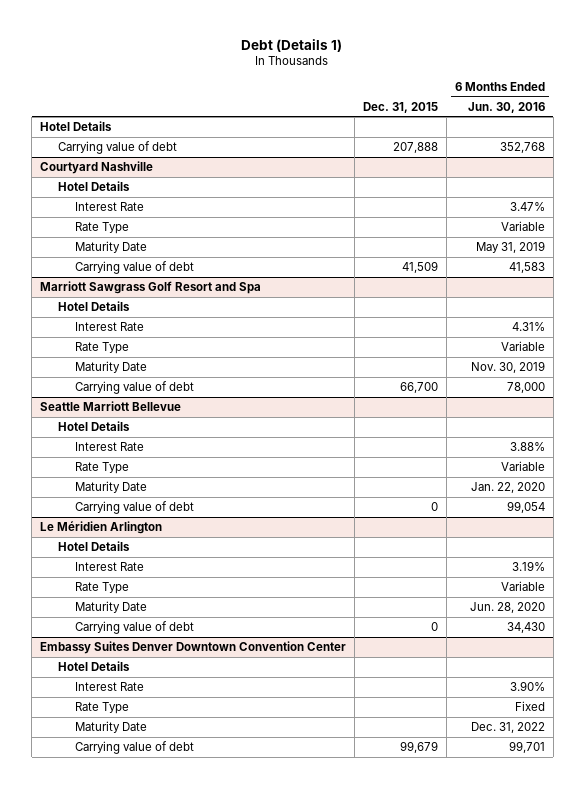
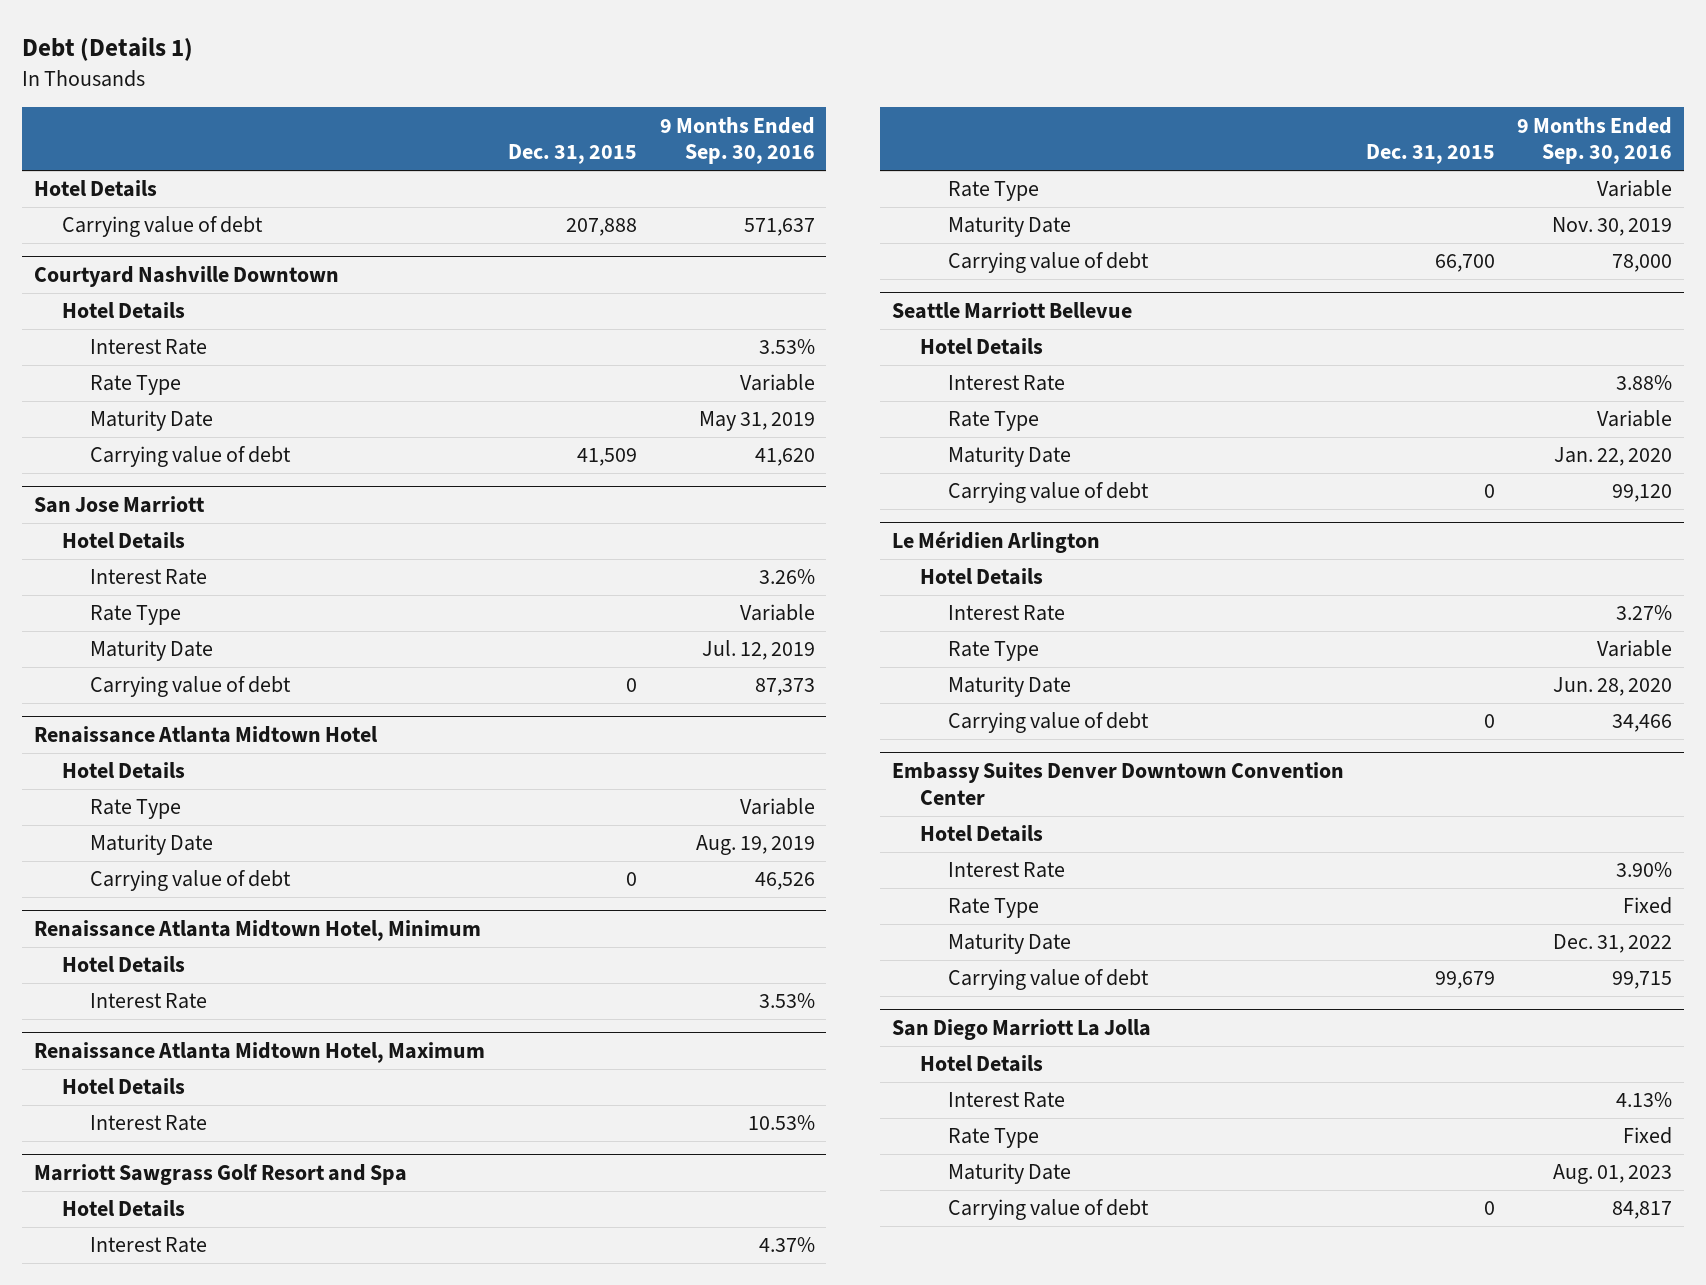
- | Dec. 31, 2015 | 6 Months Ended Jun. 30, 2016
+ | Dec. 31, 2015 | 9 Months Ended Sep. 30, 2016
- Courtyard Nashville
+ Courtyard Nashville Downtown
+ San Jose Marriott
+ Hotel Details
+ Interest Rate | | 3.26%
+ Rate Type | | Variable
+ Maturity Date | | Jul. 12, 2019
+ Carrying value of debt | 0 | 87,373
+ Renaissance Atlanta Midtown Hotel
+ Hotel Details
+ Rate Type | | Variable
+ Maturity Date | | Aug. 19, 2019
+ Carrying value of debt | 0 | 46,526
+ Renaissance Atlanta Midtown Hotel, Minimum
+ Hotel Details
+ Interest Rate | | 3.53%
+ Renaissance Atlanta Midtown Hotel, Maximum
+ Hotel Details
+ Interest Rate | | 10.53%
+ San Diego Marriott La Jolla
+ Hotel Details
+ Interest Rate | | 4.13%
+ Rate Type | | Fixed
+ Maturity Date | | Aug. 01, 2023
+ Carrying value of debt | 0 | 84,817

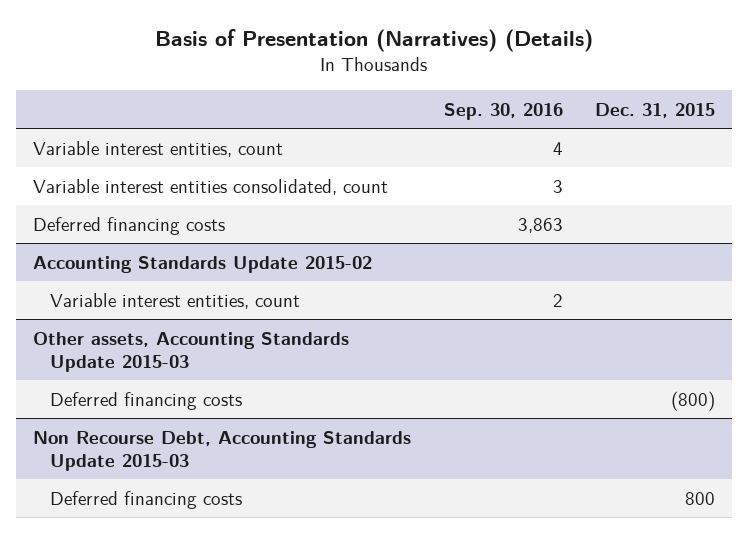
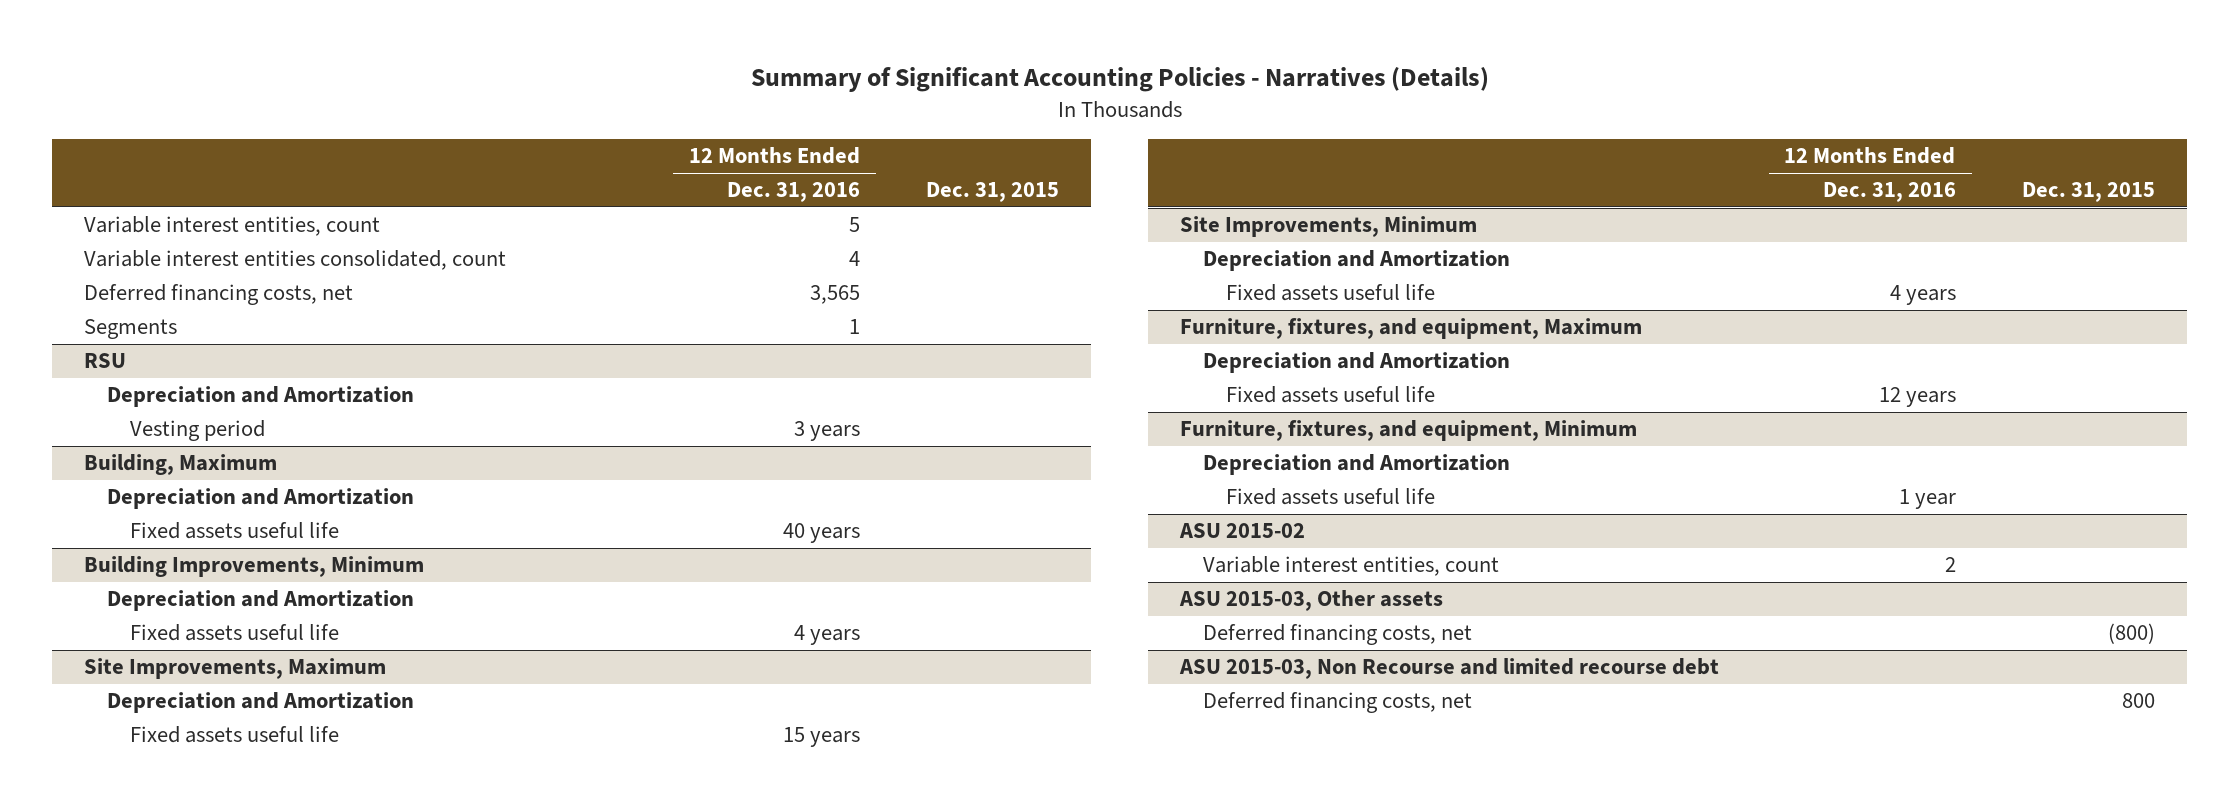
- Basis of Presentation (Narratives) (Details)
+ Summary of Significant Accounting Policies - Narratives (Details)
- | Sep. 30, 2016 | Dec. 31, 2015
+ | 12 Months Ended Dec. 31, 2016 | Dec. 31, 2015
- Deferred financing costs | 3,863 |
- Accounting Standards Update 2015-02
+ Deferred financing costs, net | 3,565 |
+ Segments | 1 |
+ RSU
+ Depreciation and Amortization
+ Vesting period | 3 years |
+ Building, Maximum
+ Depreciation and Amortization
+ Fixed assets useful life | 40 years |
+ Building Improvements, Minimum
+ Depreciation and Amortization
+ Fixed assets useful life | 4 years |
+ Site Improvements, Maximum
+ Depreciation and Amortization
+ Fixed assets useful life | 15 years |
+ Site Improvements, Minimum
+ Depreciation and Amortization
+ Fixed assets useful life | 4 years |
+ Furniture, fixtures, and equipment, Maximum
+ Depreciation and Amortization
+ Fixed assets useful life | 12 years |
+ Furniture, fixtures, and equipment, Minimum
+ Depreciation and Amortization
+ Fixed assets useful life | 1 year |
+ ASU 2015-02
- Other assets, Accounting Standards Update 2015-03
- Deferred financing costs | | (800)
- Non Recourse Debt, Accounting Standards Update 2015-03
- Deferred financing costs | | 800
+ ASU 2015-03, Other assets
+ Deferred financing costs, net | | (800)
+ ASU 2015-03, Non Recourse and limited recourse debt
+ Deferred financing costs, net | | 800

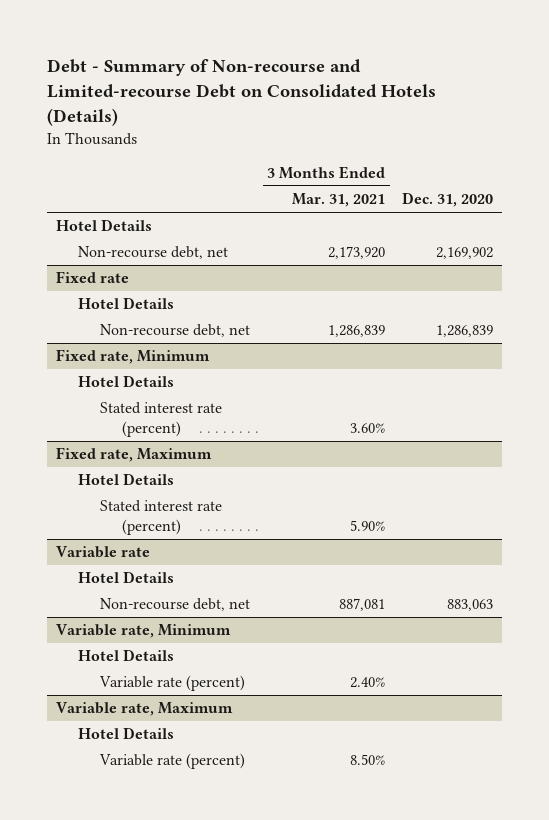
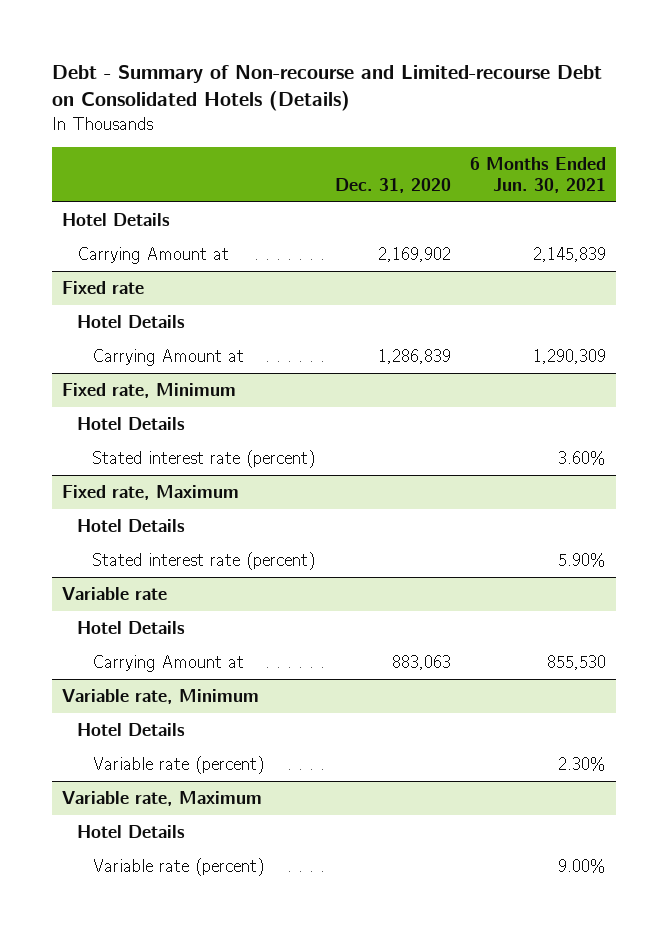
- | 3 Months Ended Mar. 31, 2021 | Dec. 31, 2020
+ | Dec. 31, 2020 | 6 Months Ended Jun. 30, 2021
- Non-recourse debt, net | 2,173,920 | 2,169,902
+ Carrying Amount at | 2,169,902 | 2,145,839
@ Fixed rate
- Non-recourse debt, net | 1,286,839 | 1,286,839
+ Carrying Amount at | 1,286,839 | 1,290,309
@ Variable rate
- Non-recourse debt, net | 887,081 | 883,063
+ Carrying Amount at | 883,063 | 855,530

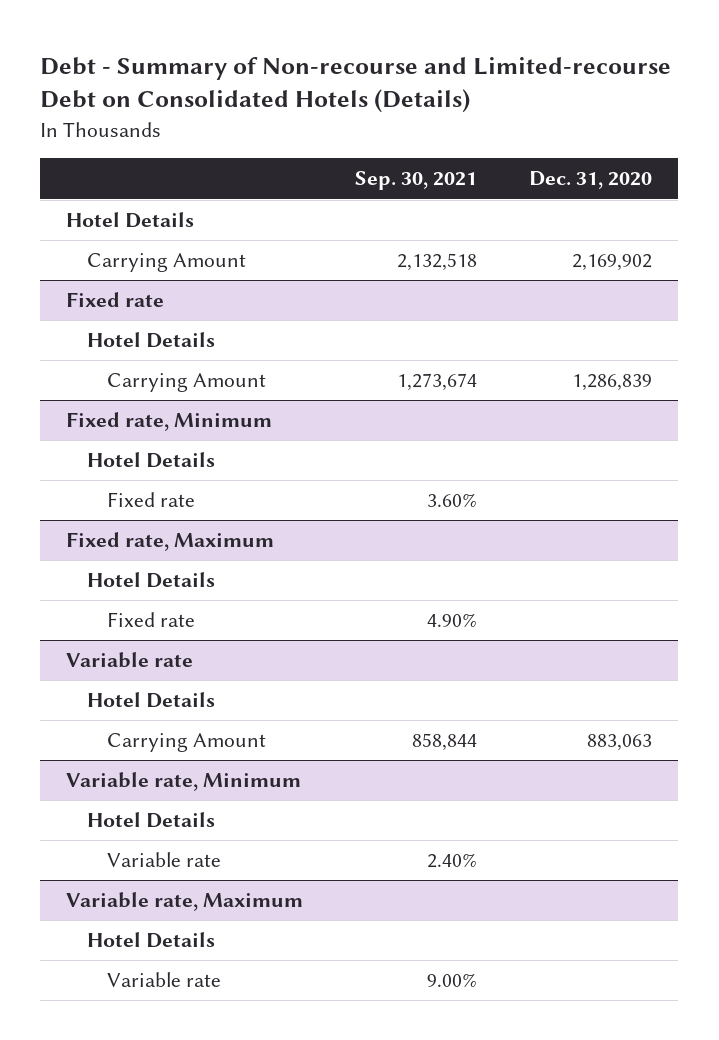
- | Dec. 31, 2020 | 6 Months Ended Jun. 30, 2021
+ | Sep. 30, 2021 | Dec. 31, 2020
- Carrying Amount at | 2,169,902 | 2,145,839
+ Carrying Amount | 2,132,518 | 2,169,902
@ Fixed rate
- Carrying Amount at | 1,286,839 | 1,290,309
+ Carrying Amount | 1,273,674 | 1,286,839
@ Fixed rate, Minimum
- Stated interest rate (percent) | | 3.60%
+ Fixed rate | 3.60% |
@ Fixed rate, Maximum
- Stated interest rate (percent) | | 5.90%
+ Fixed rate | 4.90% |
@ Variable rate
- Carrying Amount at | 883,063 | 855,530
+ Carrying Amount | 858,844 | 883,063
@ Variable rate, Minimum
- Variable rate (percent) | | 2.30%
+ Variable rate | 2.40% |
@ Variable rate, Maximum
- Variable rate (percent) | | 9.00%
+ Variable rate | 9.00% |

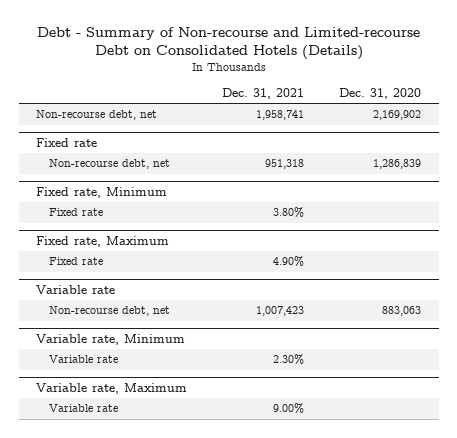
- | Sep. 30, 2021 | Dec. 31, 2020
+ | Dec. 31, 2021 | Dec. 31, 2020
- Hotel Details
- Carrying Amount | 2,132,518 | 2,169,902
+ Non-recourse debt, net | 1,958,741 | 2,169,902
@ Fixed rate
- Hotel Details
- Carrying Amount | 1,273,674 | 1,286,839
+ Non-recourse debt, net | 951,318 | 1,286,839
@ Fixed rate, Minimum
- Hotel Details
@ Fixed rate, Maximum
- Hotel Details
@ Variable rate
- Hotel Details
- Carrying Amount | 858,844 | 883,063
+ Non-recourse debt, net | 1,007,423 | 883,063
@ Variable rate, Minimum
- Hotel Details
@ Variable rate, Maximum
- Hotel Details

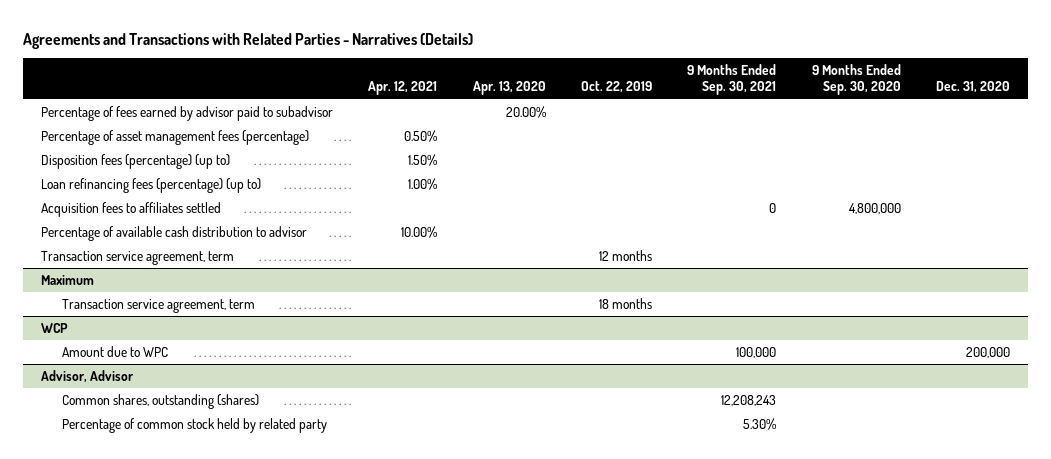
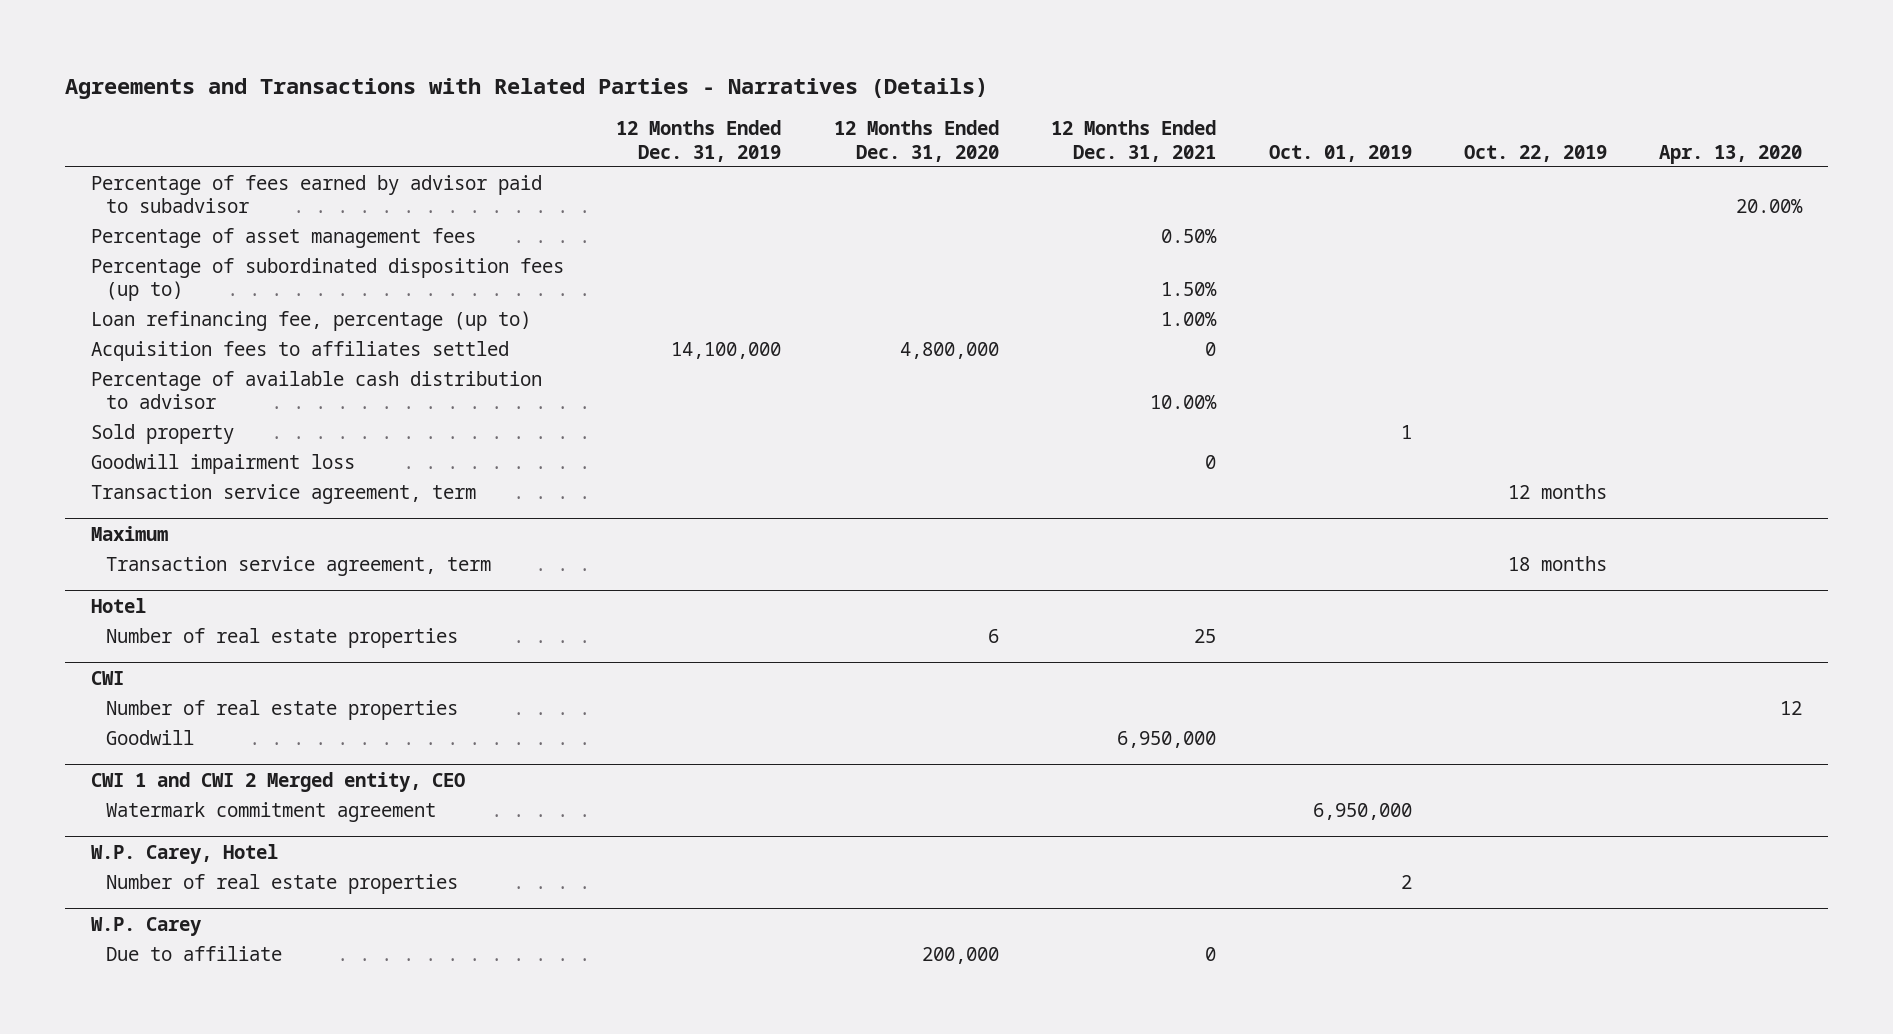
- | Apr. 12, 2021 | Apr. 13, 2020 | Oct. 22, 2019 | 9 Months Ended Sep. 30, 2021 | 9 Months Ended Sep. 30, 2020 | Dec. 31, 2020
+ | 12 Months Ended Dec. 31, 2019 | 12 Months Ended Dec. 31, 2020 | 12 Months Ended Dec. 31, 2021 | Oct. 01, 2019 | Oct. 22, 2019 | Apr. 13, 2020
- Percentage of asset management fees (percentage) | 0.50% | | | | |
- Disposition fees (percentage) (up to) | 1.50% | | | | |
- Loan refinancing fees (percentage) (up to) | 1.00% | | | | |
+ Percentage of asset management fees | | | 0.50% | | |
+ Percentage of subordinated disposition fees (up to) | | | 1.50% | | |
+ Loan refinancing fee, percentage (up to) | | | 1.00% | | |
+ Sold property | | | | 1 | |
+ Goodwill impairment loss | | | 0 | | |
- WCP
- Amount due to WPC | | | | 100,000 | | 200,000
- Advisor, Advisor
- Common shares, outstanding (shares) | | | | 12,208,243 | |
- Percentage of common stock held by related party | | | | 5.30% | |
+ Hotel
+ Number of real estate properties | | 6 | 25 | | |
+ CWI
+ Number of real estate properties | | | | | | 12
+ Goodwill | | | 6,950,000 | | |
+ CWI 1 and CWI 2 Merged entity, CEO
+ Watermark commitment agreement | | | | 6,950,000 | |
+ W.P. Carey, Hotel
+ Number of real estate properties | | | | 2 | |
+ W.P. Carey
+ Due to affiliate | | 200,000 | 0 | | |

